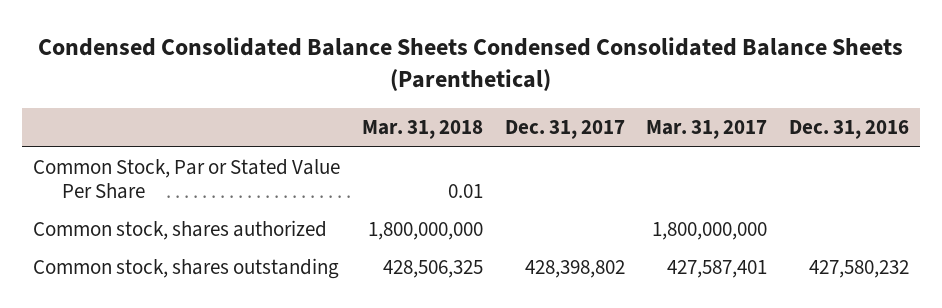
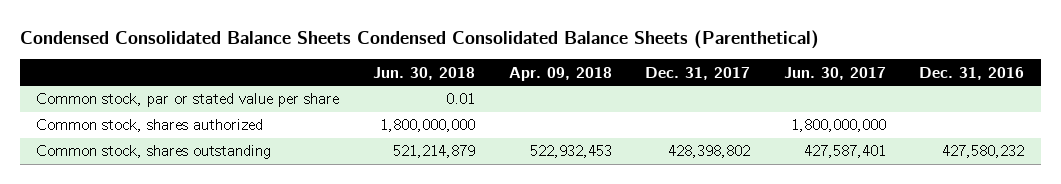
- | Mar. 31, 2018 | Dec. 31, 2017 | Mar. 31, 2017 | Dec. 31, 2016
+ | Jun. 30, 2018 | Apr. 09, 2018 | Dec. 31, 2017 | Jun. 30, 2017 | Dec. 31, 2016
- Common Stock, Par or Stated Value Per Share | 0.01 | | |
+ Common stock, par or stated value per share | 0.01 | | | |

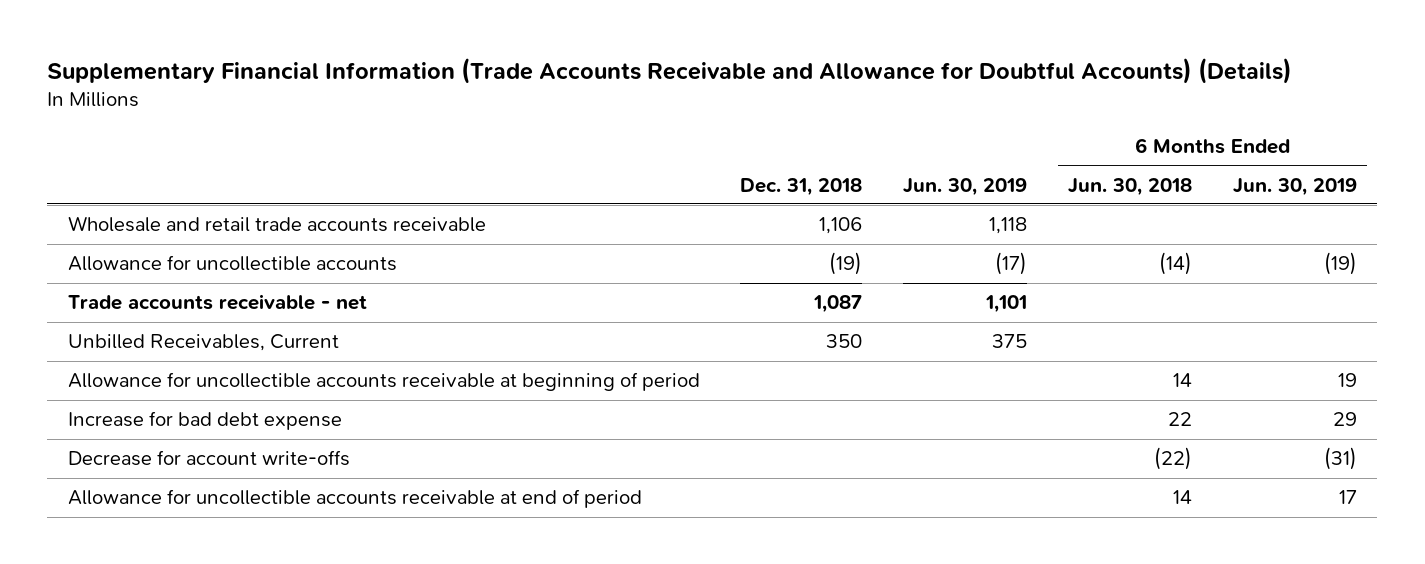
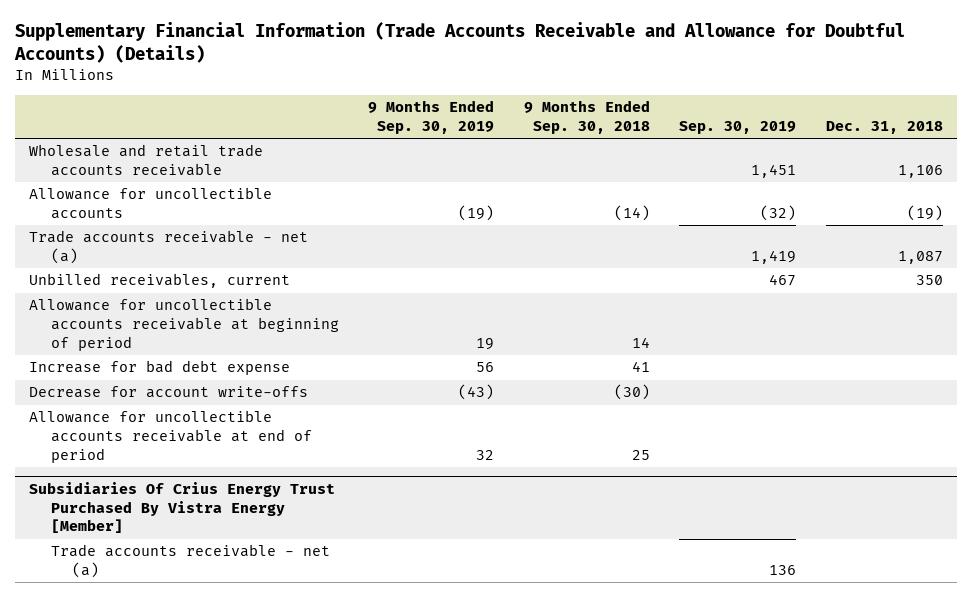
- | Dec. 31, 2018 | Jun. 30, 2019 | 6 Months Ended Jun. 30, 2018 | 6 Months Ended Jun. 30, 2019
+ | 9 Months Ended Sep. 30, 2019 | 9 Months Ended Sep. 30, 2018 | Sep. 30, 2019 | Dec. 31, 2018
- Trade accounts receivable - net | 1,087 | 1,101 | |
- Unbilled Receivables, Current | 350 | 375 | |
+ Trade accounts receivable - net (a) | | | 1,419 | 1,087
+ Unbilled receivables, current | | | 467 | 350
+ Subsidiaries Of Crius Energy Trust Purchased By Vistra Energy [Member]
+ Trade accounts receivable - net (a) | | | 136 |

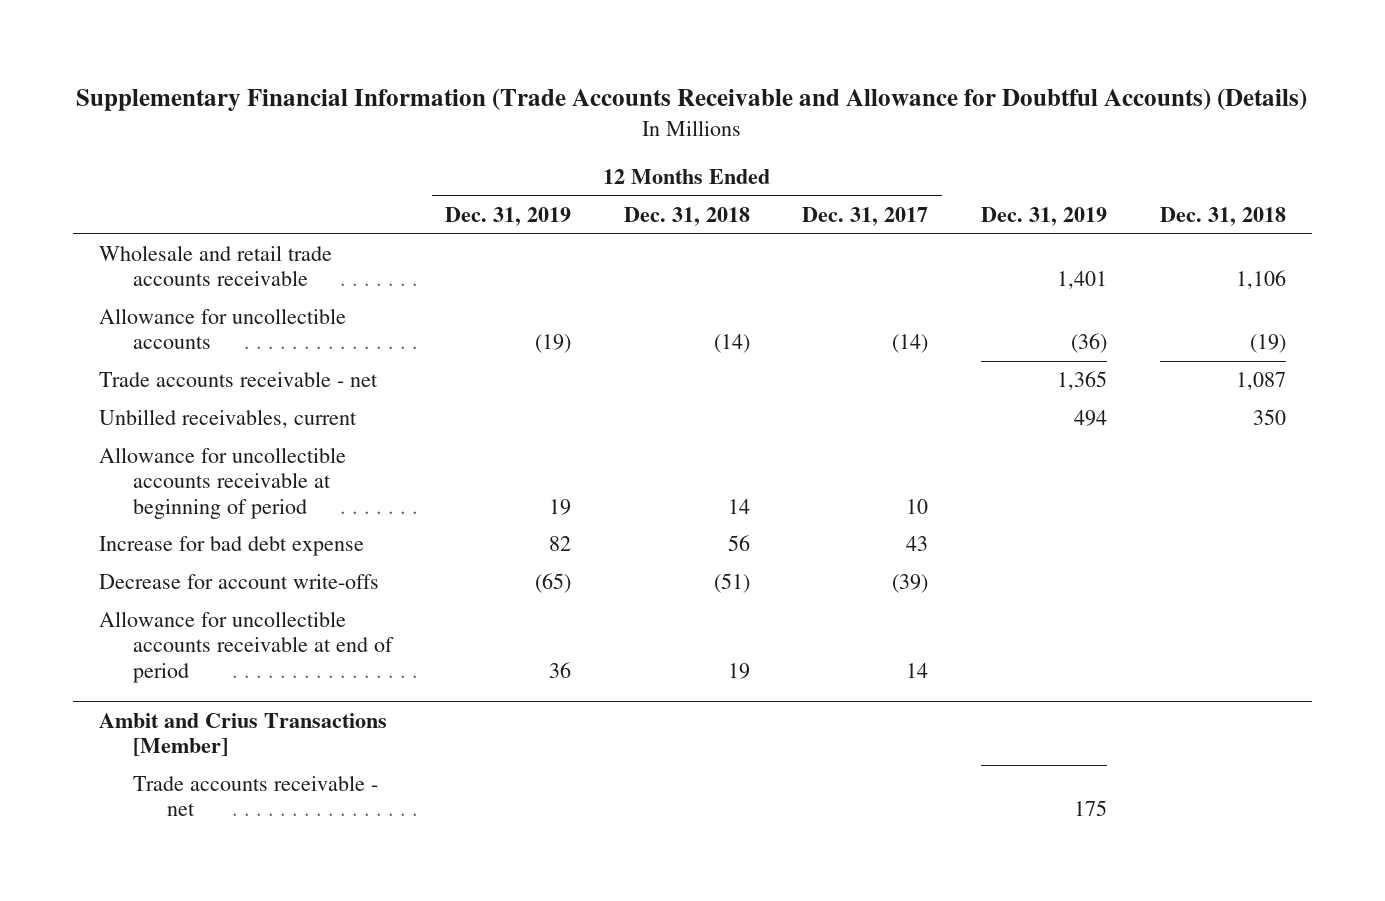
- | 9 Months Ended Sep. 30, 2019 | 9 Months Ended Sep. 30, 2018 | Sep. 30, 2019 | Dec. 31, 2018
+ | 12 Months Ended Dec. 31, 2019 | 12 Months Ended Dec. 31, 2018 | 12 Months Ended Dec. 31, 2017 | Dec. 31, 2019 | Dec. 31, 2018
- Trade accounts receivable - net (a) | | | 1,419 | 1,087
+ Trade accounts receivable - net | | | | 1,365 | 1,087
- Subsidiaries Of Crius Energy Trust Purchased By Vistra Energy [Member]
- Trade accounts receivable - net (a) | | | 136 |
+ Ambit and Crius Transactions [Member]
+ Trade accounts receivable - net | | | | 175 |

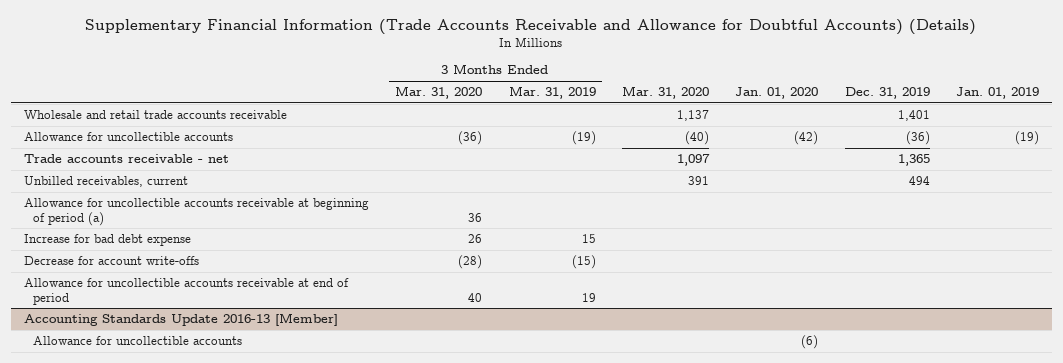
- | 12 Months Ended Dec. 31, 2019 | 12 Months Ended Dec. 31, 2018 | 12 Months Ended Dec. 31, 2017 | Dec. 31, 2019 | Dec. 31, 2018
+ | 3 Months Ended Mar. 31, 2020 | 3 Months Ended Mar. 31, 2019 | Mar. 31, 2020 | Jan. 01, 2020 | Dec. 31, 2019 | Jan. 01, 2019
- Allowance for uncollectible accounts receivable at beginning of period | 19 | 14 | 10 | |
+ Allowance for uncollectible accounts receivable at beginning of period (a) | 36 | | | | |
- Ambit and Crius Transactions [Member]
- Trade accounts receivable - net | | | | 175 |
+ Accounting Standards Update 2016-13 [Member]
+ Allowance for uncollectible accounts | | | | (6) | |

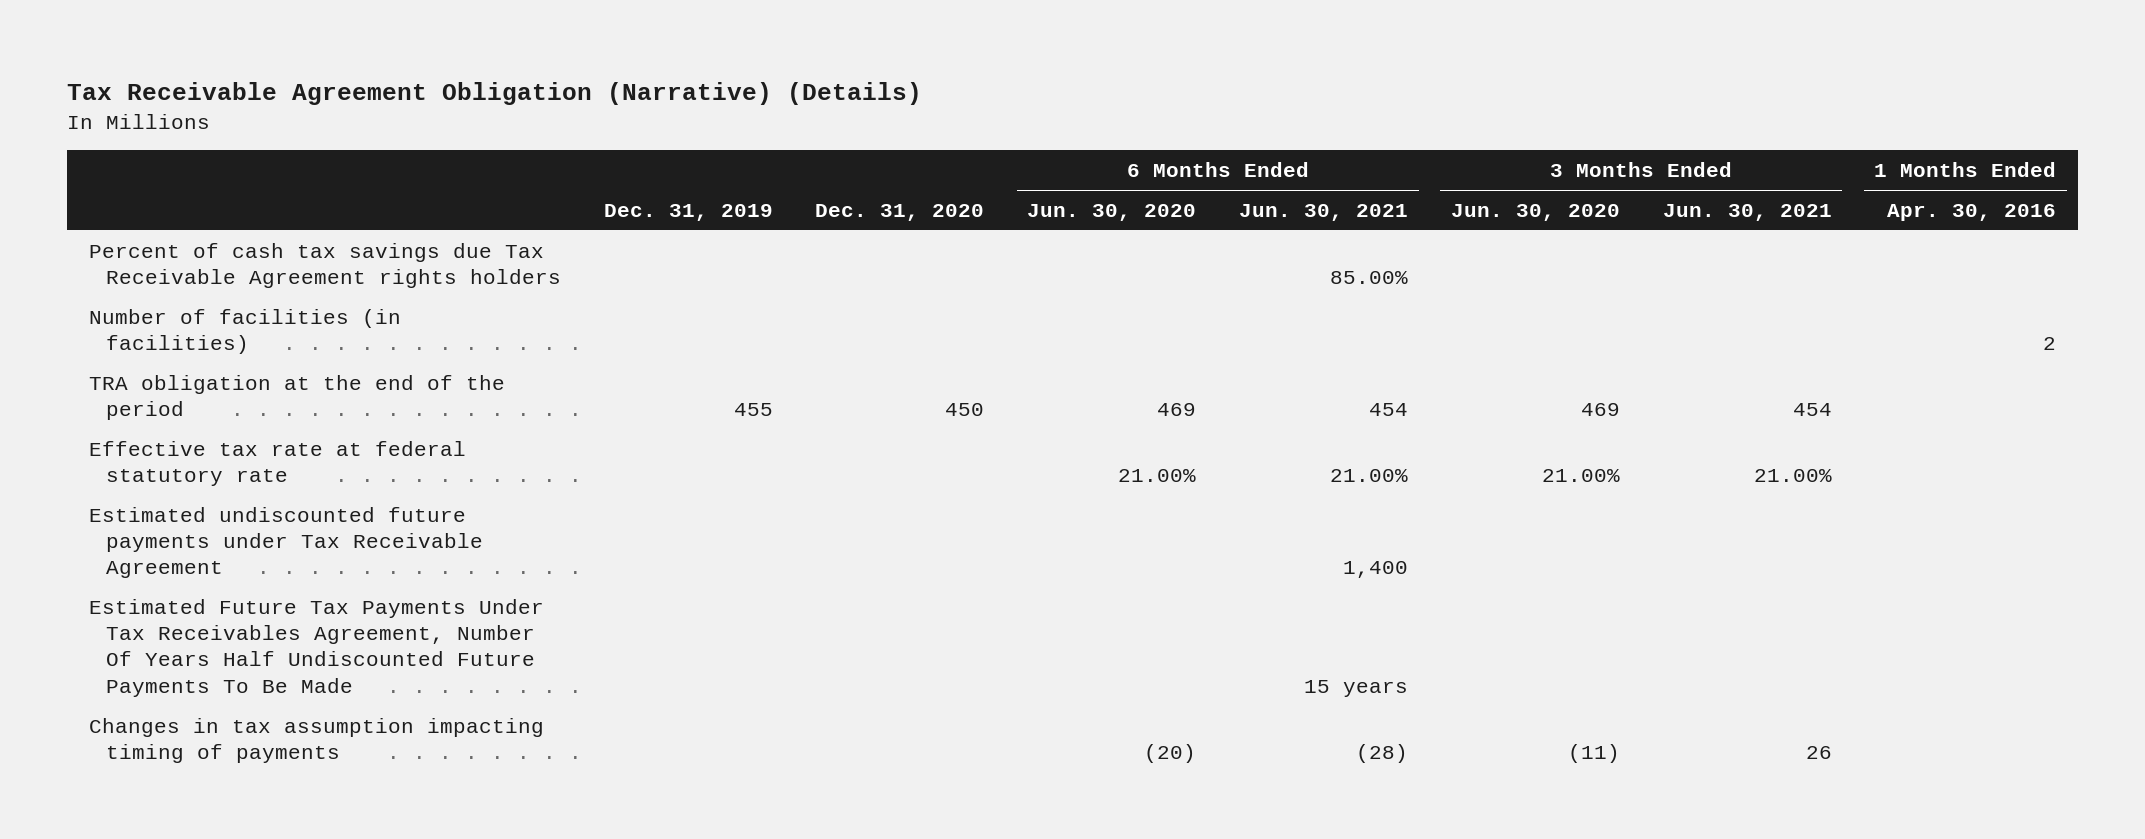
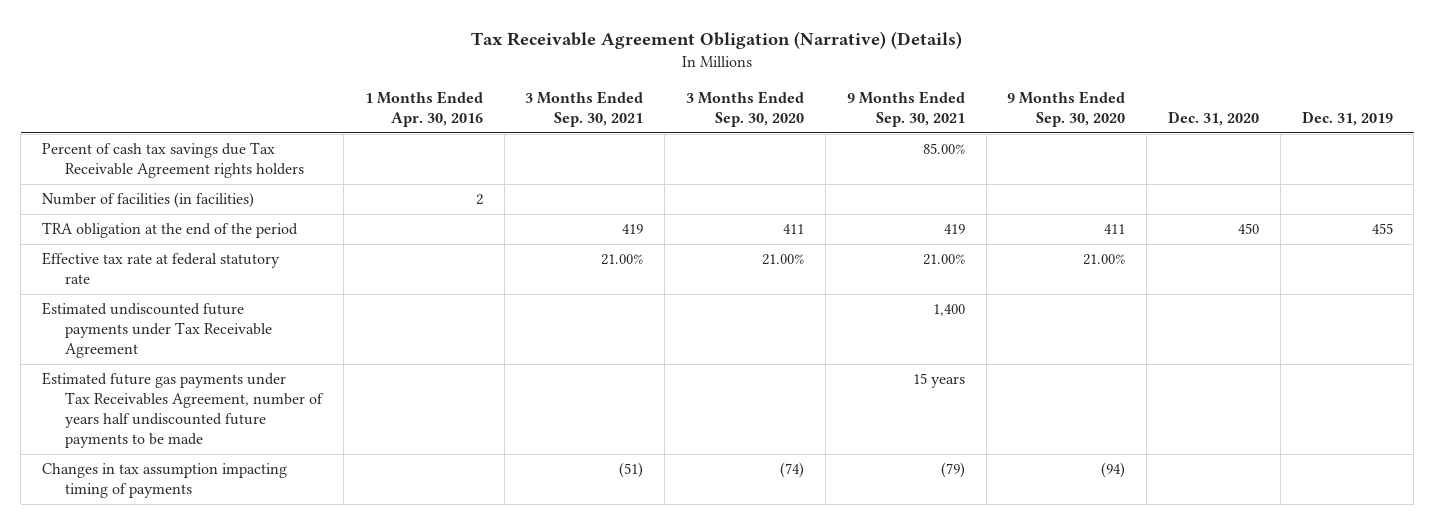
- | Dec. 31, 2019 | Dec. 31, 2020 | 6 Months Ended Jun. 30, 2020 | 6 Months Ended Jun. 30, 2021 | 3 Months Ended Jun. 30, 2020 | 3 Months Ended Jun. 30, 2021 | 1 Months Ended Apr. 30, 2016
+ | 1 Months Ended Apr. 30, 2016 | 3 Months Ended Sep. 30, 2021 | 3 Months Ended Sep. 30, 2020 | 9 Months Ended Sep. 30, 2021 | 9 Months Ended Sep. 30, 2020 | Dec. 31, 2020 | Dec. 31, 2019
- Estimated Future Tax Payments Under Tax Receivables Agreement, Number Of Years Half Undiscounted Future Payments To Be Made | | | | 15 years | | |
+ Estimated future gas payments under Tax Receivables Agreement, number of years half undiscounted future payments to be made | | | | 15 years | | |

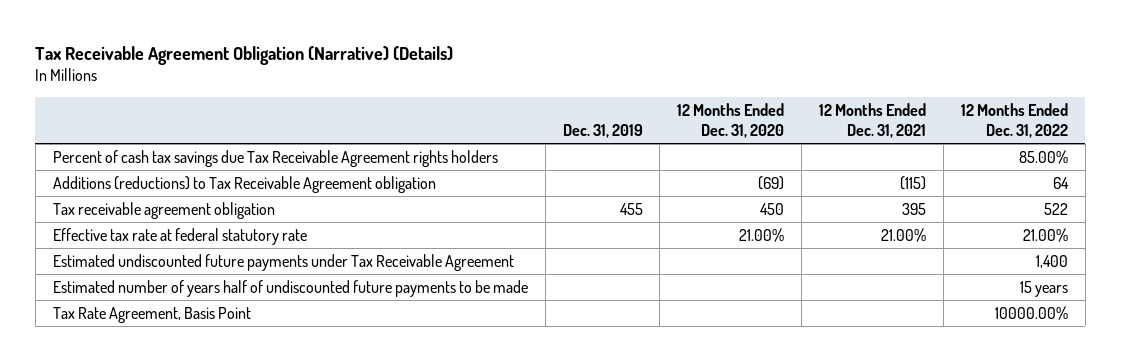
- | 1 Months Ended Apr. 30, 2016 | 3 Months Ended Sep. 30, 2021 | 3 Months Ended Sep. 30, 2020 | 9 Months Ended Sep. 30, 2021 | 9 Months Ended Sep. 30, 2020 | Dec. 31, 2020 | Dec. 31, 2019
+ | Dec. 31, 2019 | 12 Months Ended Dec. 31, 2020 | 12 Months Ended Dec. 31, 2021 | 12 Months Ended Dec. 31, 2022
- Number of facilities (in facilities) | 2 | | | | | |
- TRA obligation at the end of the period | | 419 | 411 | 419 | 411 | 450 | 455
+ Additions (reductions) to Tax Receivable Agreement obligation | | (69) | (115) | 64
+ Tax receivable agreement obligation | 455 | 450 | 395 | 522
- Estimated future gas payments under Tax Receivables Agreement, number of years half undiscounted future payments to be made | | | | 15 years | | |
- Changes in tax assumption impacting timing of payments | | (51) | (74) | (79) | (94) | |
+ Estimated number of years half of undiscounted future payments to be made | | | | 15 years
+ Tax Rate Agreement, Basis Point | | | | 10000.00%

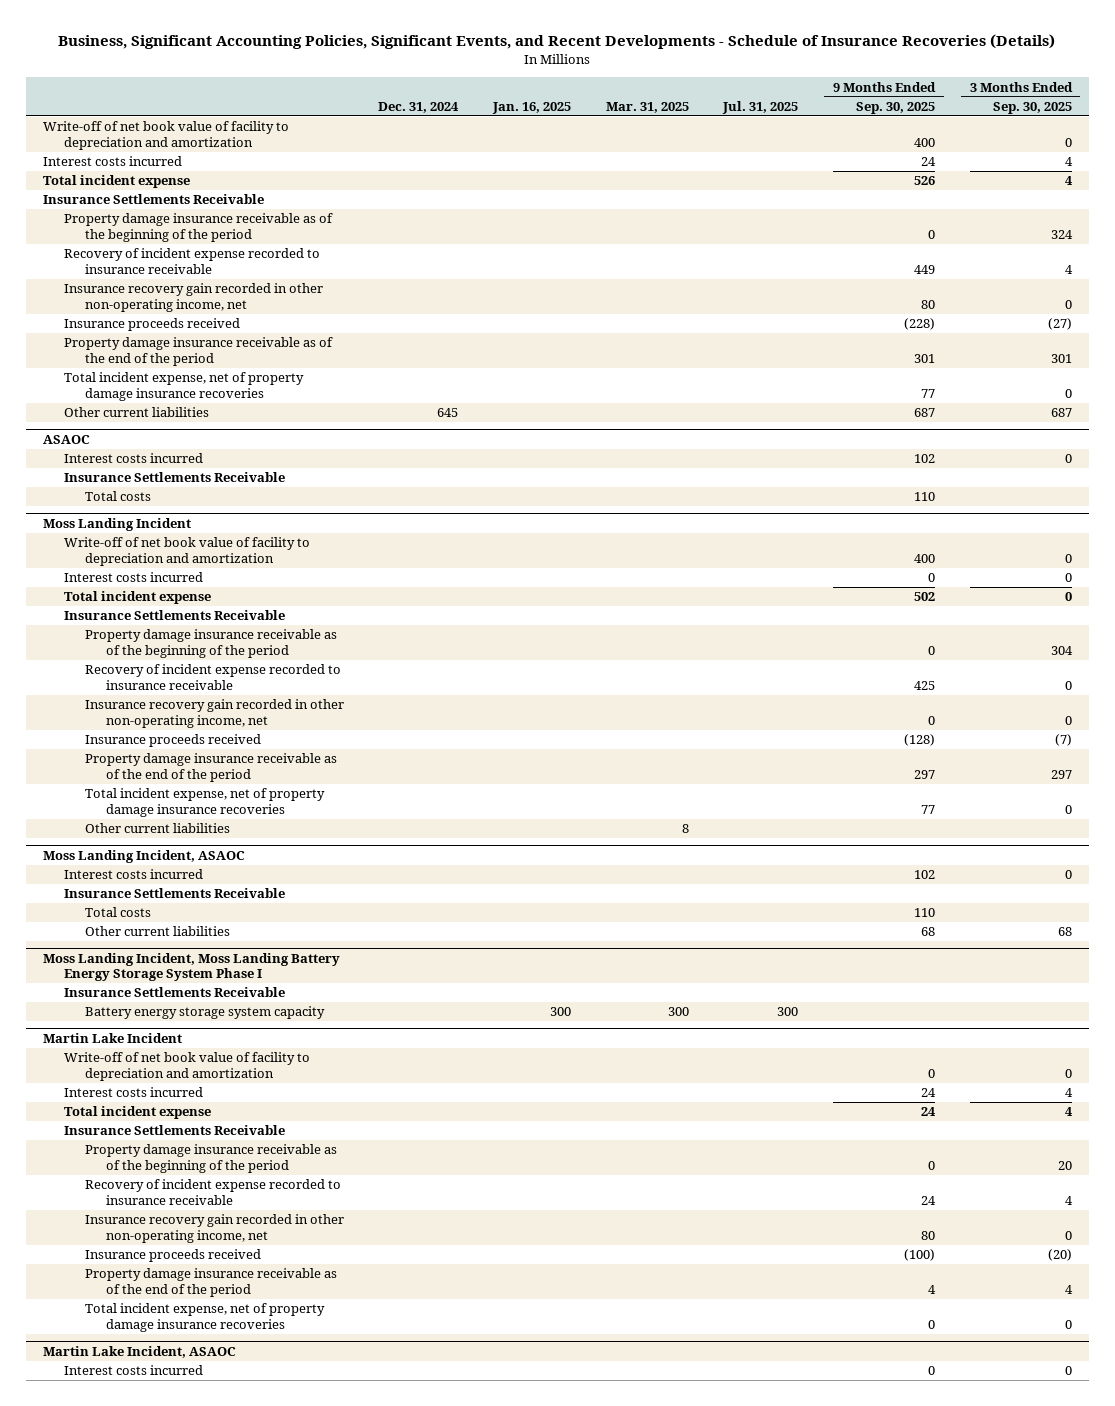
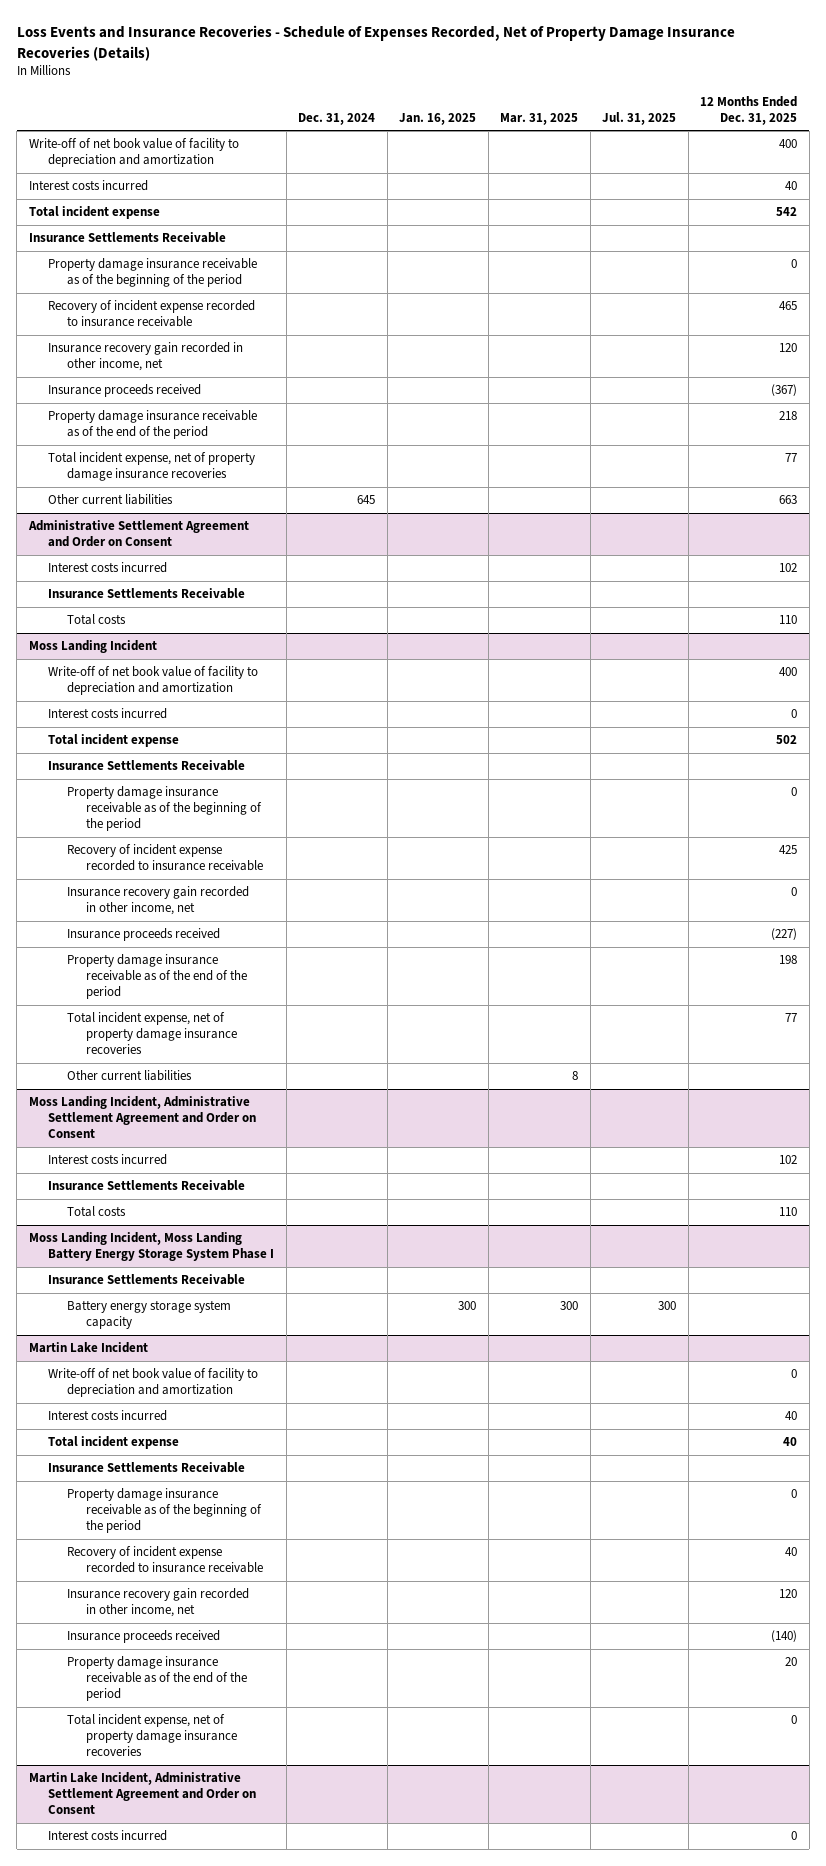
- Business, Significant Accounting Policies, Significant Events, and Recent Developments - Schedule of Insurance Recoveries (Details)
+ Loss Events and Insurance Recoveries - Schedule of Expenses Recorded, Net of Property Damage Insurance Recoveries (Details)
- | Dec. 31, 2024 | Jan. 16, 2025 | Mar. 31, 2025 | Jul. 31, 2025 | 9 Months Ended Sep. 30, 2025 | 3 Months Ended Sep. 30, 2025
+ | Dec. 31, 2024 | Jan. 16, 2025 | Mar. 31, 2025 | Jul. 31, 2025 | 12 Months Ended Dec. 31, 2025
- Insurance recovery gain recorded in other non-operating income, net | | | | | 80 | 0
+ Insurance recovery gain recorded in other income, net | | | | | 120
- ASAOC
+ Administrative Settlement Agreement and Order on Consent
@ Moss Landing Incident
- Insurance recovery gain recorded in other non-operating income, net | | | | | 0 | 0
+ Insurance recovery gain recorded in other income, net | | | | | 0
- Moss Landing Incident, ASAOC
- Interest costs incurred | | | | | 102 | 0
- Insurance Settlements Receivable
- Total costs | | | | | 110 |
- Other current liabilities | | | | | 68 | 68
+ Moss Landing Incident, Administrative Settlement Agreement and Order on Consent
+ Interest costs incurred | | | | | 102
+ Insurance Settlements Receivable
+ Total costs | | | | | 110
@ Martin Lake Incident
- Insurance recovery gain recorded in other non-operating income, net | | | | | 80 | 0
+ Insurance recovery gain recorded in other income, net | | | | | 120
- Martin Lake Incident, ASAOC
- Interest costs incurred | | | | | 0 | 0
+ Martin Lake Incident, Administrative Settlement Agreement and Order on Consent
+ Interest costs incurred | | | | | 0

